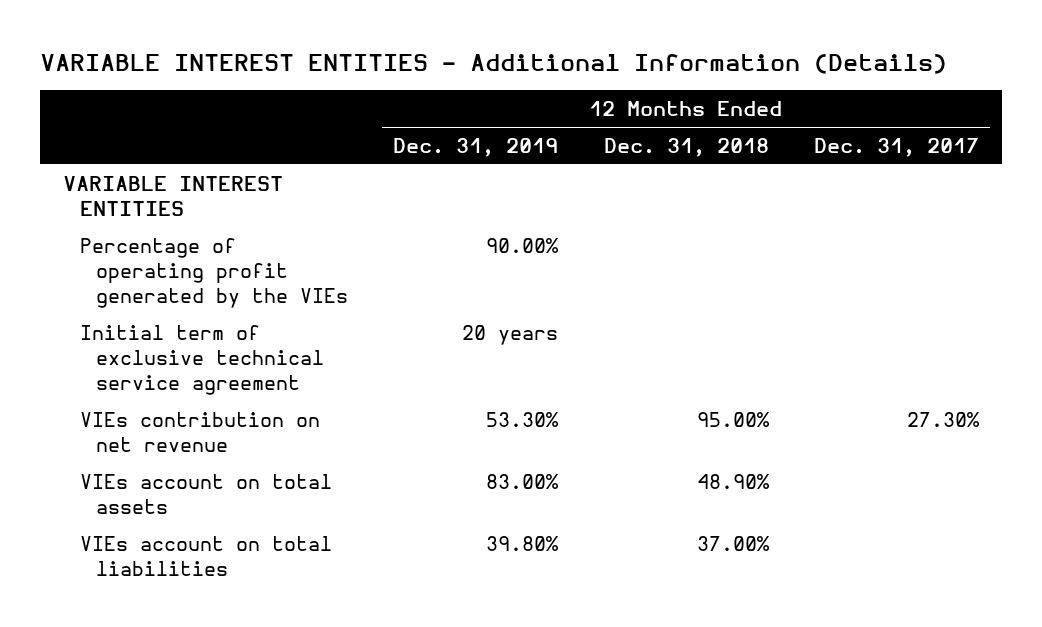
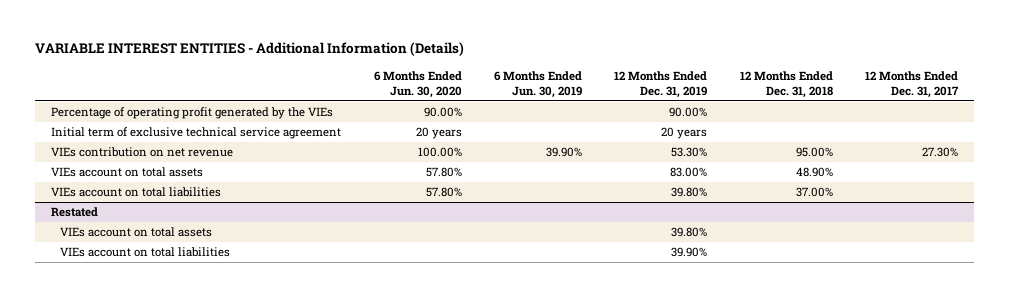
- | 12 Months Ended Dec. 31, 2019 | 12 Months Ended Dec. 31, 2018 | 12 Months Ended Dec. 31, 2017
+ | 6 Months Ended Jun. 30, 2020 | 6 Months Ended Jun. 30, 2019 | 12 Months Ended Dec. 31, 2019 | 12 Months Ended Dec. 31, 2018 | 12 Months Ended Dec. 31, 2017
- VARIABLE INTEREST ENTITIES
+ Restated
+ VIEs account on total assets | | | 39.80% | |
+ VIEs account on total liabilities | | | 39.90% | |

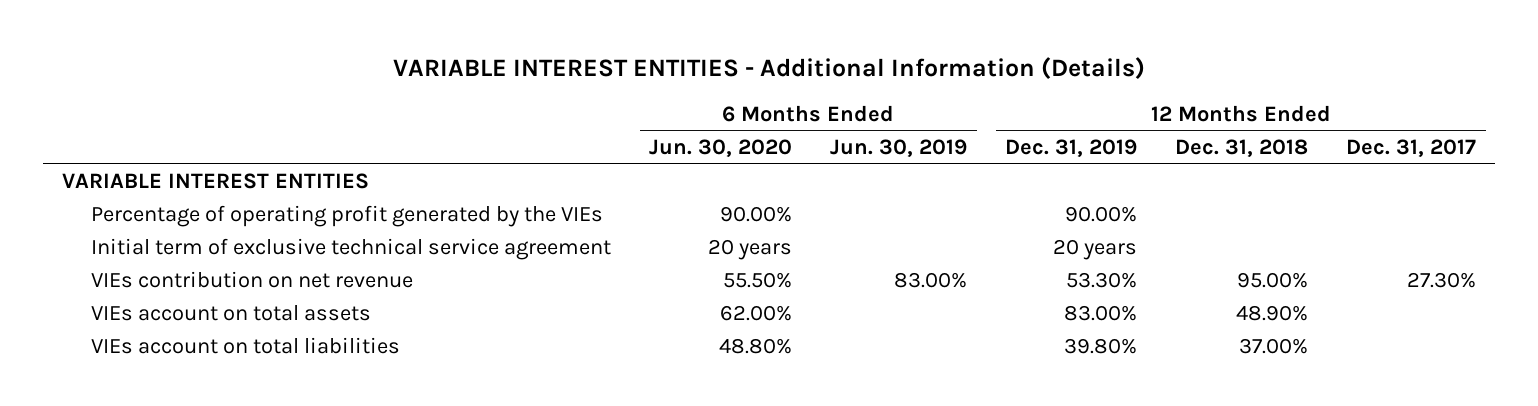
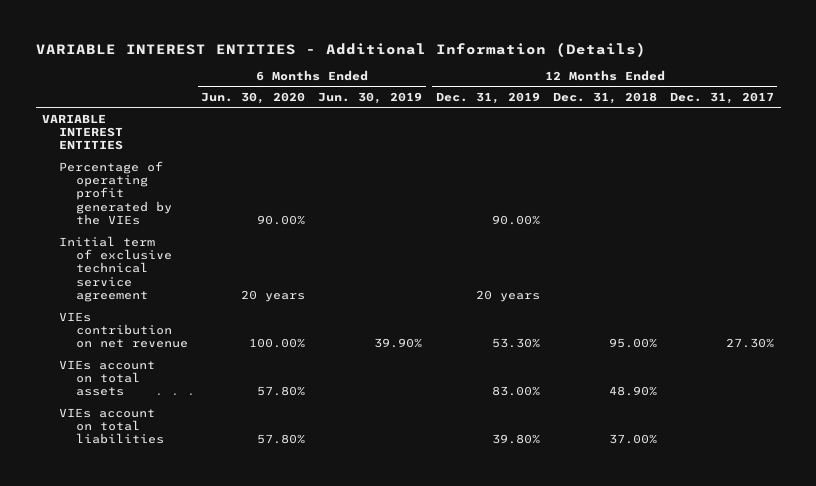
- VIEs contribution on net revenue | 55.50% | 83.00% | 53.30% | 95.00% | 27.30%
- VIEs account on total assets | 62.00% | | 83.00% | 48.90% |
- VIEs account on total liabilities | 48.80% | | 39.80% | 37.00% |
+ VIEs contribution on net revenue | 100.00% | 39.90% | 53.30% | 95.00% | 27.30%
+ VIEs account on total assets | 57.80% | | 83.00% | 48.90% |
+ VIEs account on total liabilities | 57.80% | | 39.80% | 37.00% |

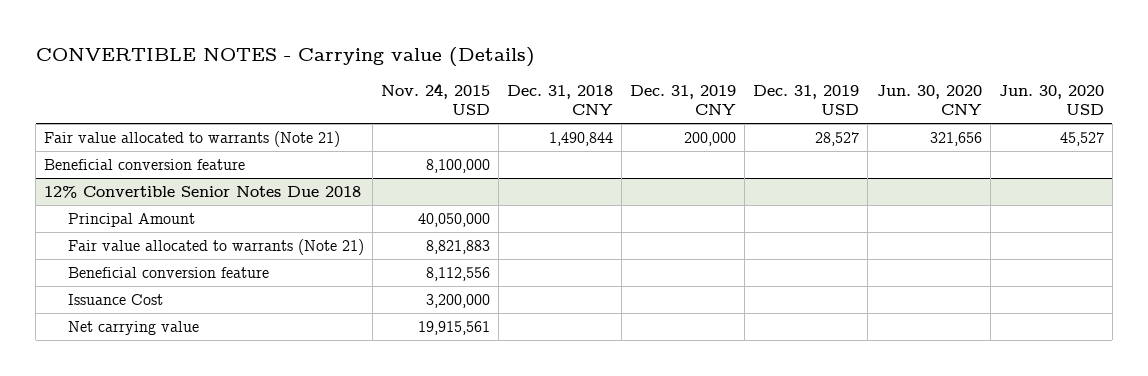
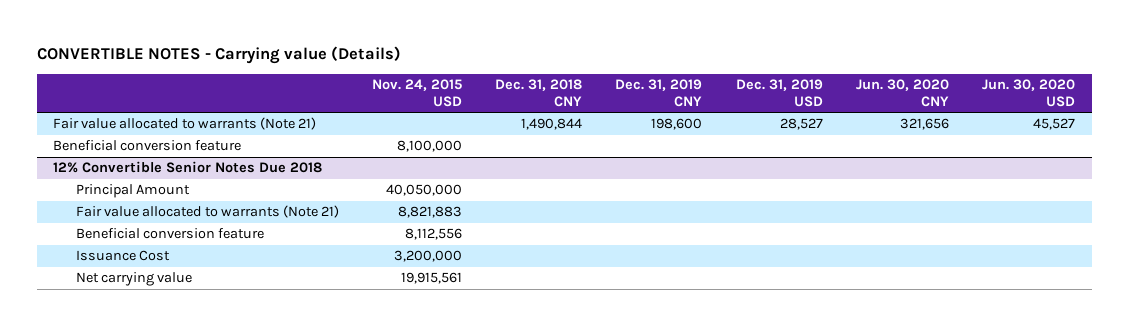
- Fair value allocated to warrants (Note 21) | | 1,490,844 | 200,000 | 28,527 | 321,656 | 45,527
+ Fair value allocated to warrants (Note 21) | | 1,490,844 | 198,600 | 28,527 | 321,656 | 45,527

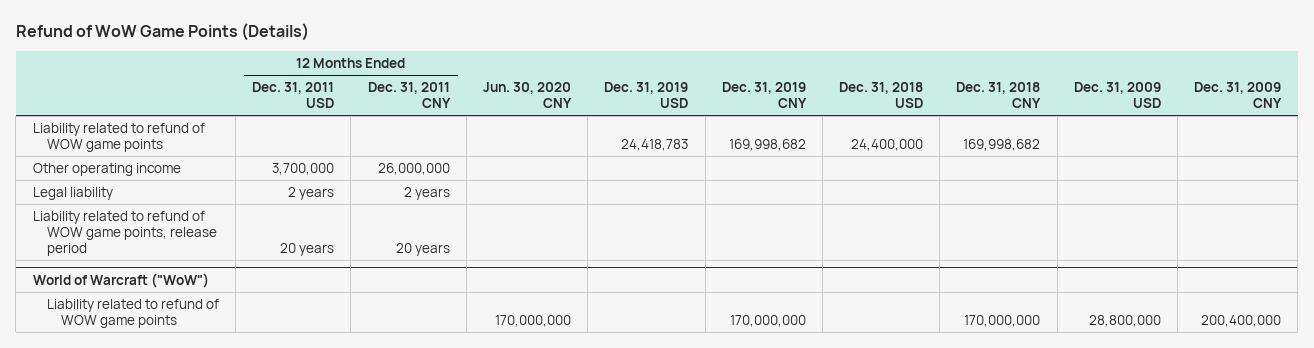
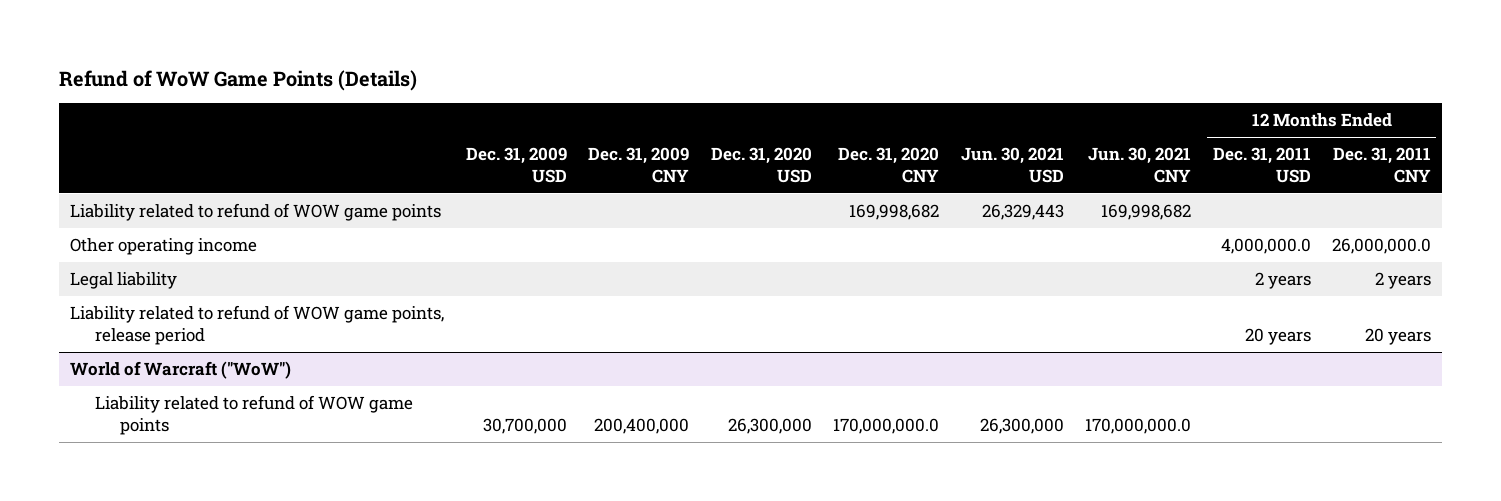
- | 12 Months Ended Dec. 31, 2011 USD | 12 Months Ended Dec. 31, 2011 CNY | Jun. 30, 2020 CNY | Dec. 31, 2019 USD | Dec. 31, 2019 CNY | Dec. 31, 2018 USD | Dec. 31, 2018 CNY | Dec. 31, 2009 USD | Dec. 31, 2009 CNY
+ | Dec. 31, 2009 USD | Dec. 31, 2009 CNY | Dec. 31, 2020 USD | Dec. 31, 2020 CNY | Jun. 30, 2021 USD | Jun. 30, 2021 CNY | 12 Months Ended Dec. 31, 2011 USD | 12 Months Ended Dec. 31, 2011 CNY
- Other operating income | 3,700,000 | 26,000,000 | | | | | | |
+ Other operating income | | | | | | | 4,000,000.0 | 26,000,000.0
@ World of Warcraft ("WoW")
- Liability related to refund of WOW game points | | | 170,000,000 | | 170,000,000 | | 170,000,000 | 28,800,000 | 200,400,000
+ Liability related to refund of WOW game points | 30,700,000 | 200,400,000 | 26,300,000 | 170,000,000.0 | 26,300,000 | 170,000,000.0 | |

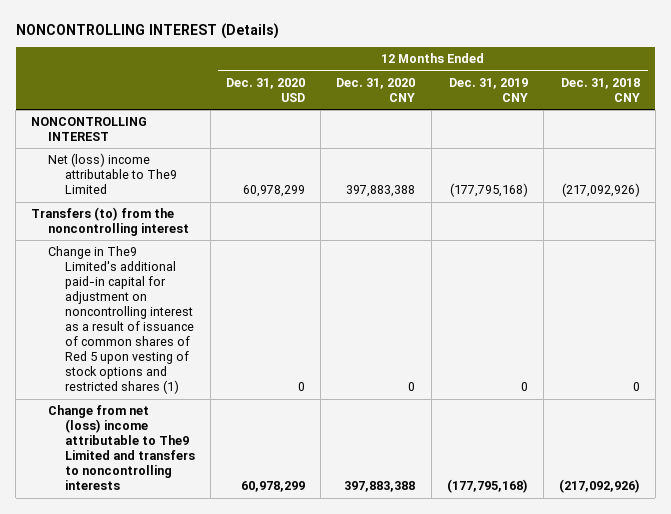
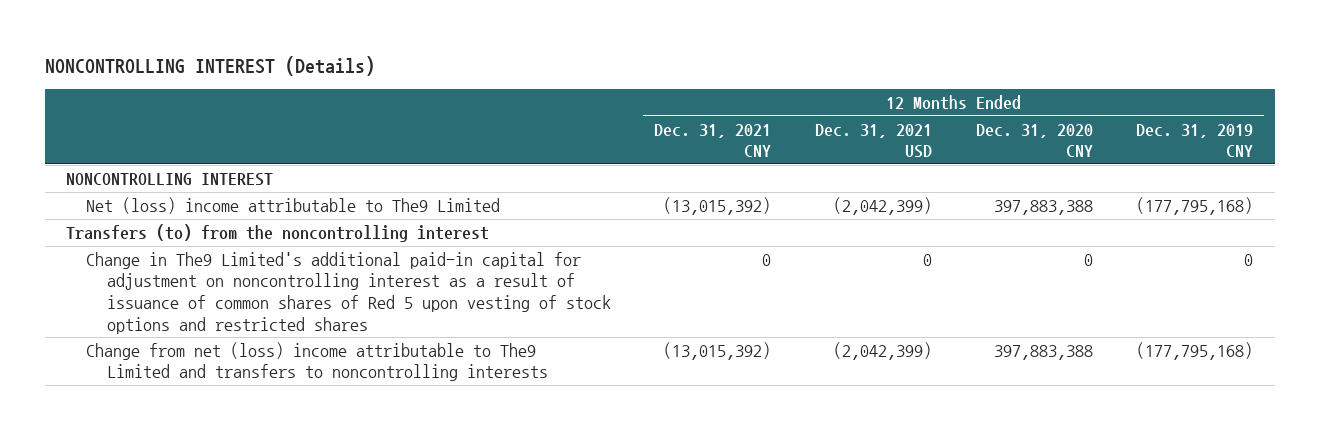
- | 12 Months Ended Dec. 31, 2020 USD | 12 Months Ended Dec. 31, 2020 CNY | 12 Months Ended Dec. 31, 2019 CNY | 12 Months Ended Dec. 31, 2018 CNY
+ | 12 Months Ended Dec. 31, 2021 CNY | 12 Months Ended Dec. 31, 2021 USD | 12 Months Ended Dec. 31, 2020 CNY | 12 Months Ended Dec. 31, 2019 CNY
- Change in The9 Limited's additional paid-in capital for adjustment on noncontrolling interest as a result of issuance of common shares of Red 5 upon vesting of stock options and restricted shares (1) | 0 | 0 | 0 | 0
+ Change in The9 Limited's additional paid-in capital for adjustment on noncontrolling interest as a result of issuance of common shares of Red 5 upon vesting of stock options and restricted shares | 0 | 0 | 0 | 0

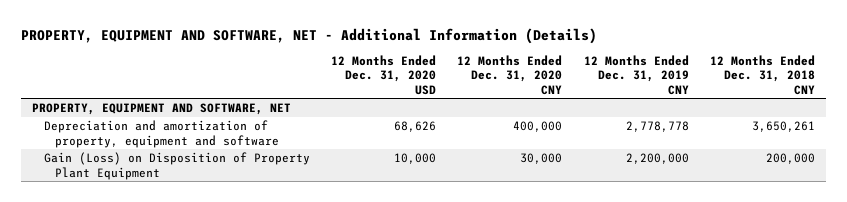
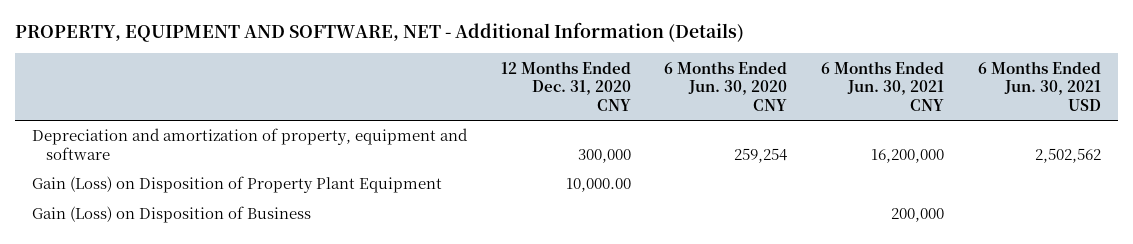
- | 12 Months Ended Dec. 31, 2020 USD | 12 Months Ended Dec. 31, 2020 CNY | 12 Months Ended Dec. 31, 2019 CNY | 12 Months Ended Dec. 31, 2018 CNY
+ | 12 Months Ended Dec. 31, 2020 CNY | 6 Months Ended Jun. 30, 2020 CNY | 6 Months Ended Jun. 30, 2021 CNY | 6 Months Ended Jun. 30, 2021 USD
- PROPERTY, EQUIPMENT AND SOFTWARE, NET
- Depreciation and amortization of property, equipment and software | 68,626 | 400,000 | 2,778,778 | 3,650,261
- Gain (Loss) on Disposition of Property Plant Equipment | 10,000 | 30,000 | 2,200,000 | 200,000
+ Depreciation and amortization of property, equipment and software | 300,000 | 259,254 | 16,200,000 | 2,502,562
+ Gain (Loss) on Disposition of Property Plant Equipment | 10,000.00 | | |
+ Gain (Loss) on Disposition of Business | | | 200,000 |

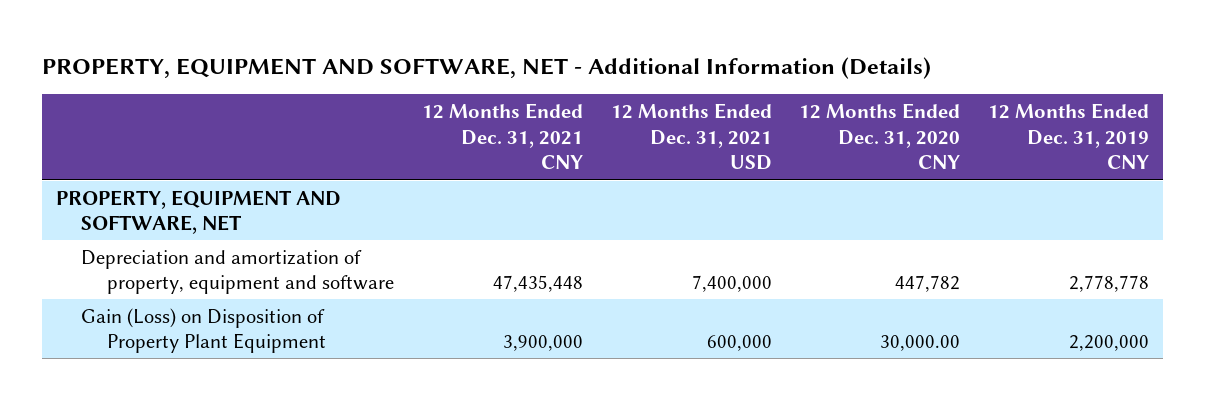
- | 12 Months Ended Dec. 31, 2020 CNY | 6 Months Ended Jun. 30, 2020 CNY | 6 Months Ended Jun. 30, 2021 CNY | 6 Months Ended Jun. 30, 2021 USD
+ | 12 Months Ended Dec. 31, 2021 CNY | 12 Months Ended Dec. 31, 2021 USD | 12 Months Ended Dec. 31, 2020 CNY | 12 Months Ended Dec. 31, 2019 CNY
- Depreciation and amortization of property, equipment and software | 300,000 | 259,254 | 16,200,000 | 2,502,562
- Gain (Loss) on Disposition of Property Plant Equipment | 10,000.00 | | |
- Gain (Loss) on Disposition of Business | | | 200,000 |
+ PROPERTY, EQUIPMENT AND SOFTWARE, NET
+ Depreciation and amortization of property, equipment and software | 47,435,448 | 7,400,000 | 447,782 | 2,778,778
+ Gain (Loss) on Disposition of Property Plant Equipment | 3,900,000 | 600,000 | 30,000.00 | 2,200,000

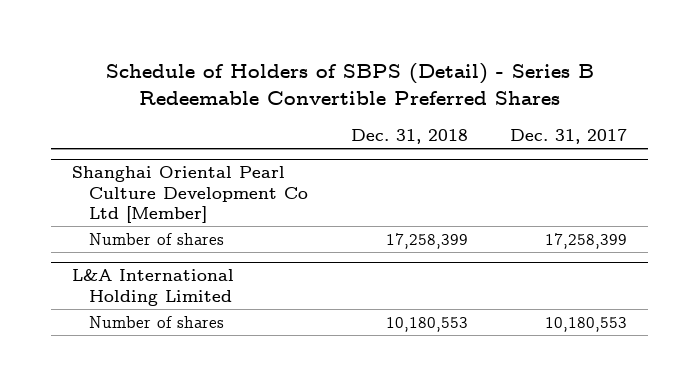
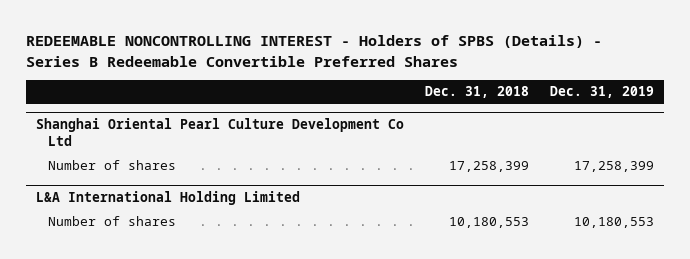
- Schedule of Holders of SBPS (Detail) - Series B Redeemable Convertible Preferred Shares
+ REDEEMABLE NONCONTROLLING INTEREST - Holders of SPBS (Details) - Series B Redeemable Convertible Preferred Shares
- | Dec. 31, 2018 | Dec. 31, 2017
+ | Dec. 31, 2018 | Dec. 31, 2019
- Shanghai Oriental Pearl Culture Development Co Ltd [Member]
+ Shanghai Oriental Pearl Culture Development Co Ltd

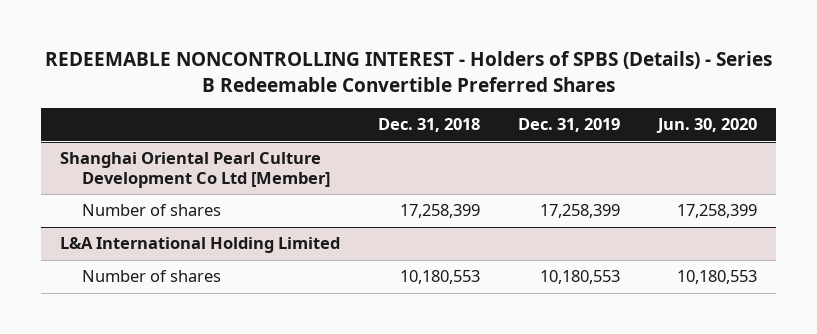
- | Dec. 31, 2018 | Dec. 31, 2019
+ | Dec. 31, 2018 | Dec. 31, 2019 | Jun. 30, 2020
- Shanghai Oriental Pearl Culture Development Co Ltd
+ Shanghai Oriental Pearl Culture Development Co Ltd [Member]

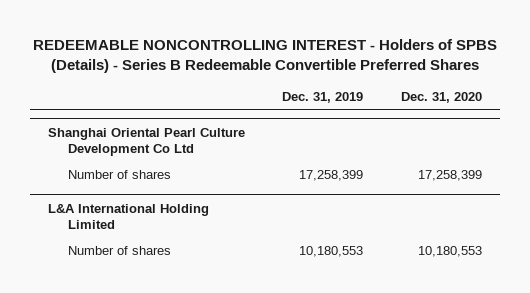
- | Dec. 31, 2018 | Dec. 31, 2019 | Jun. 30, 2020
+ | Dec. 31, 2019 | Dec. 31, 2020
- Shanghai Oriental Pearl Culture Development Co Ltd [Member]
+ Shanghai Oriental Pearl Culture Development Co Ltd

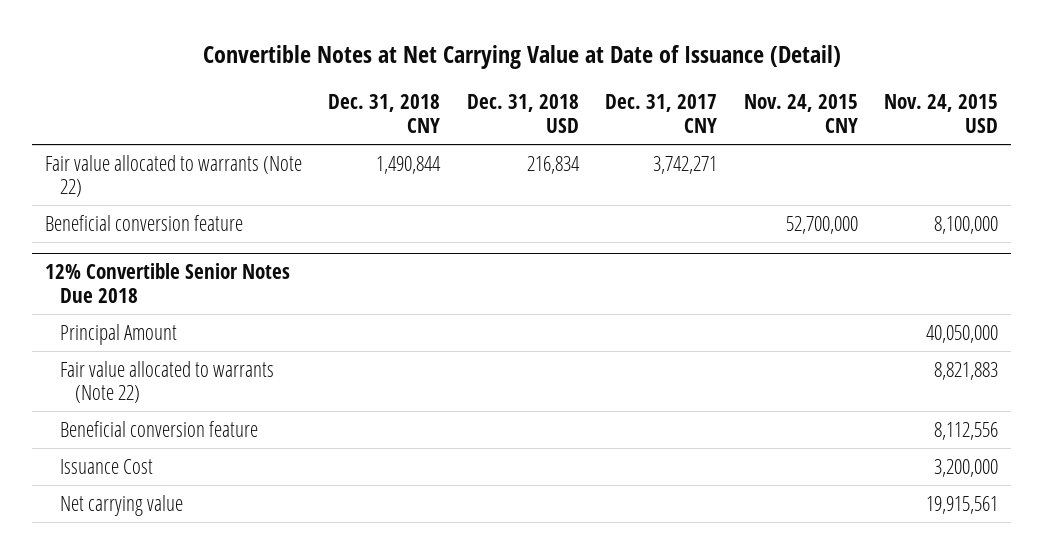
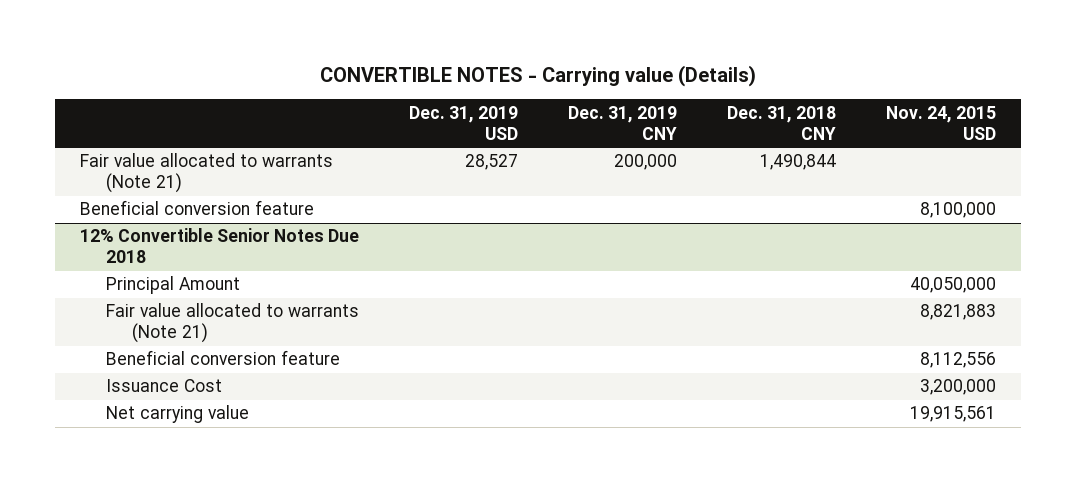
- Convertible Notes at Net Carrying Value at Date of Issuance (Detail)
+ CONVERTIBLE NOTES - Carrying value (Details)
- | Dec. 31, 2018 CNY | Dec. 31, 2018 USD | Dec. 31, 2017 CNY | Nov. 24, 2015 CNY | Nov. 24, 2015 USD
+ | Dec. 31, 2019 USD | Dec. 31, 2019 CNY | Dec. 31, 2018 CNY | Nov. 24, 2015 USD
- Fair value allocated to warrants (Note 22) | 1,490,844 | 216,834 | 3,742,271 | |
+ Fair value allocated to warrants (Note 21) | 28,527 | 200,000 | 1,490,844 |
@ 12% Convertible Senior Notes Due 2018
- Fair value allocated to warrants (Note 22) | | | | | 8,821,883
+ Fair value allocated to warrants (Note 21) | | | | 8,821,883

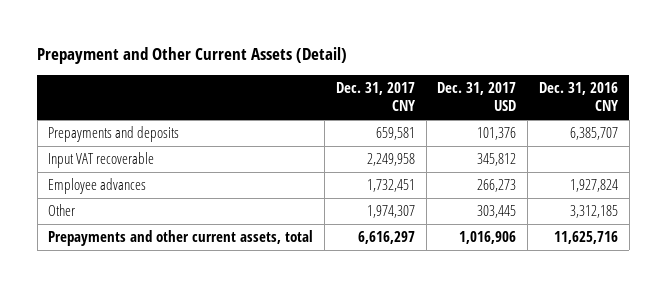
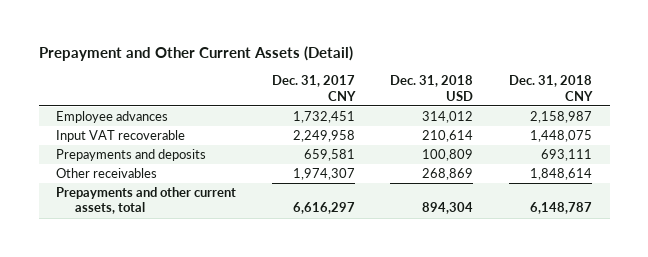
- | Dec. 31, 2017 CNY | Dec. 31, 2017 USD | Dec. 31, 2016 CNY
+ | Dec. 31, 2017 CNY | Dec. 31, 2018 USD | Dec. 31, 2018 CNY
- Other | 1,974,307 | 303,445 | 3,312,185
moved down: Input VAT recoverable | 2,249,958 | 210,614 | 1,448,075
moved down: Prepayments and deposits | 659,581 | 100,809 | 693,111
+ Other receivables | 1,974,307 | 268,869 | 1,848,614

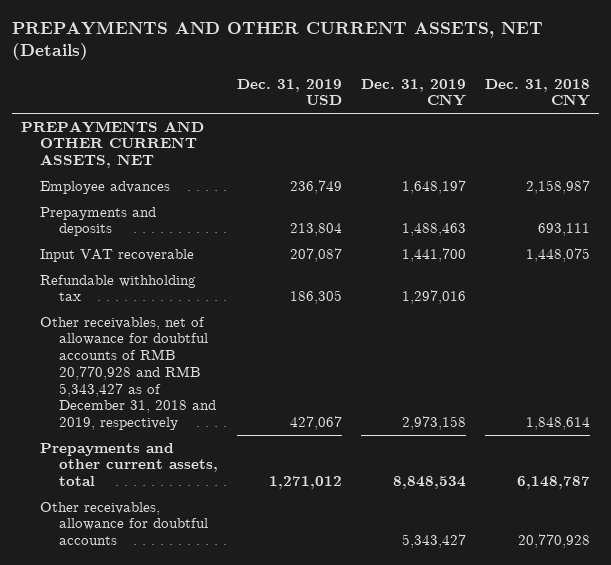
- Prepayment and Other Current Assets (Detail)
+ PREPAYMENTS AND OTHER CURRENT ASSETS, NET (Details)
- | Dec. 31, 2017 CNY | Dec. 31, 2018 USD | Dec. 31, 2018 CNY
+ | Dec. 31, 2019 USD | Dec. 31, 2019 CNY | Dec. 31, 2018 CNY
+ PREPAYMENTS AND OTHER CURRENT ASSETS, NET
- Other receivables | 1,974,307 | 268,869 | 1,848,614
moved down: Input VAT recoverable | 207,087 | 1,441,700 | 1,448,075
+ Refundable withholding tax | 186,305 | 1,297,016 |
+ Other receivables, net of allowance for doubtful accounts of RMB 20,770,928 and RMB 5,343,427 as of December 31, 2018 and 2019, respectively | 427,067 | 2,973,158 | 1,848,614
+ Other receivables, allowance for doubtful accounts | | 5,343,427 | 20,770,928

